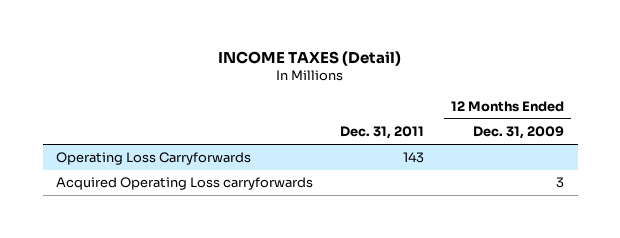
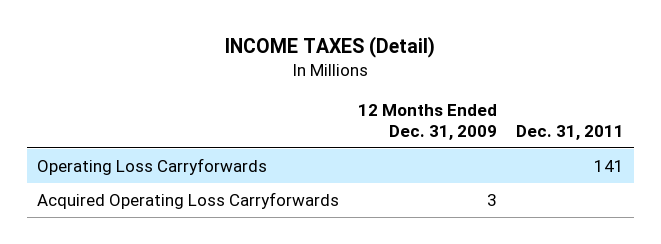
- | Dec. 31, 2011 | 12 Months Ended Dec. 31, 2009
+ | 12 Months Ended Dec. 31, 2009 | Dec. 31, 2011
- Operating Loss Carryforwards | 143 |
- Acquired Operating Loss carryforwards | | 3
+ Operating Loss Carryforwards | | 141
+ Acquired Operating Loss Carryforwards | 3 |

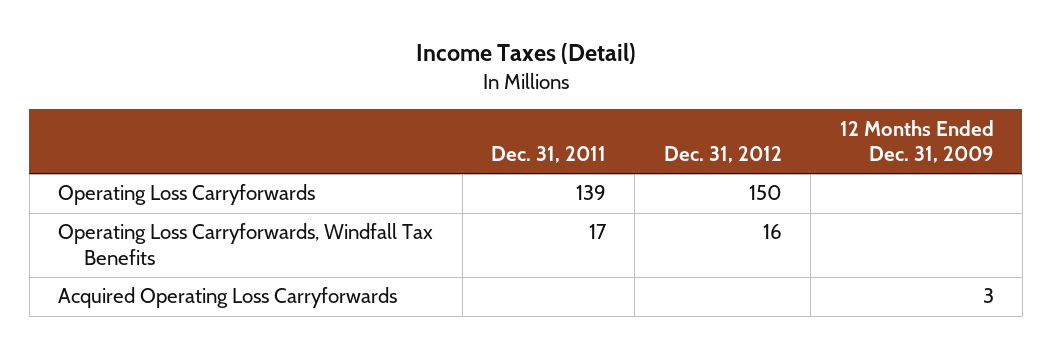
- INCOME TAXES (Detail)
+ Income Taxes (Detail)
- | 12 Months Ended Dec. 31, 2009 | Dec. 31, 2011
+ | Dec. 31, 2011 | Dec. 31, 2012 | 12 Months Ended Dec. 31, 2009
- Operating Loss Carryforwards | | 141
+ Operating Loss Carryforwards | 139 | 150 |
+ Operating Loss Carryforwards, Windfall Tax Benefits | 17 | 16 |

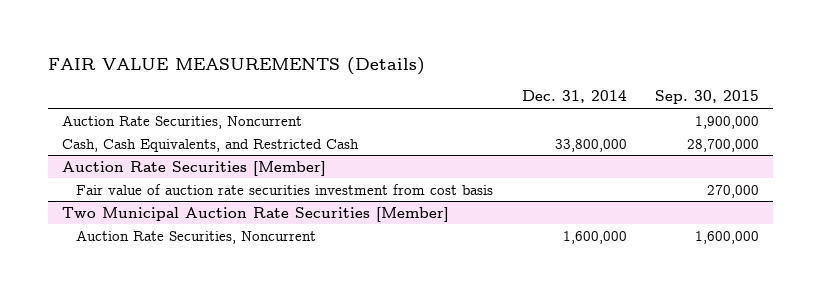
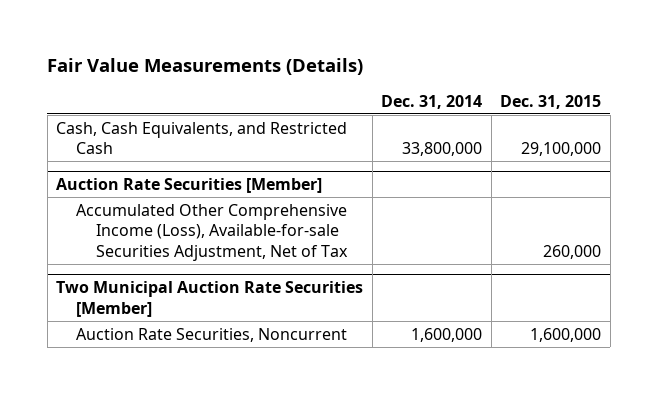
- FAIR VALUE MEASUREMENTS (Details)
+ Fair Value Measurements (Details)
- | Dec. 31, 2014 | Sep. 30, 2015
+ | Dec. 31, 2014 | Dec. 31, 2015
- Auction Rate Securities, Noncurrent | | 1,900,000
@ Auction Rate Securities [Member]
- Fair value of auction rate securities investment from cost basis | | 270,000
+ Accumulated Other Comprehensive Income (Loss), Available-for-sale Securities Adjustment, Net of Tax | | 260,000

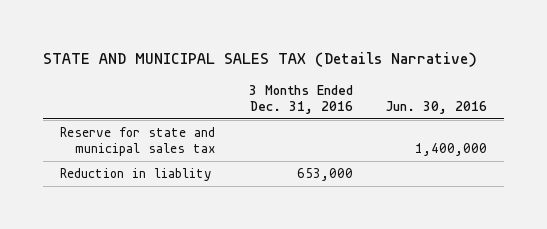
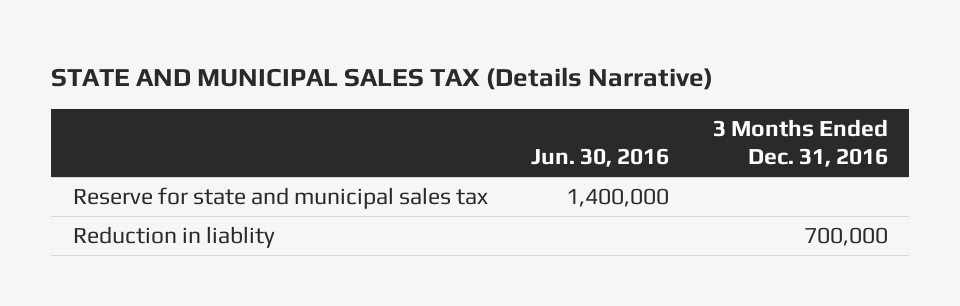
- | 3 Months Ended Dec. 31, 2016 | Jun. 30, 2016
+ | Jun. 30, 2016 | 3 Months Ended Dec. 31, 2016
- Reduction in liablity | 653,000 |
+ Reduction in liablity | | 700,000

